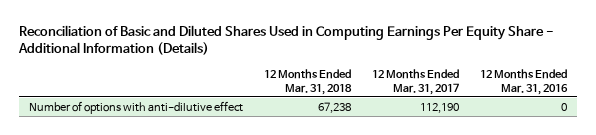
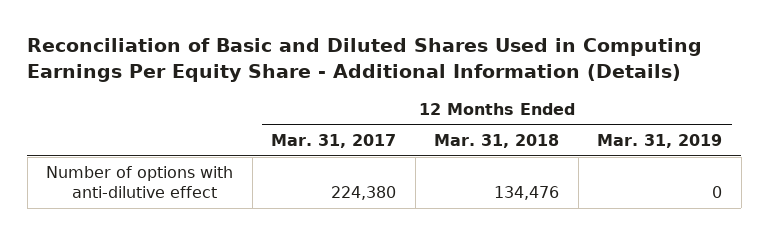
- | 12 Months Ended Mar. 31, 2018 | 12 Months Ended Mar. 31, 2017 | 12 Months Ended Mar. 31, 2016
+ | 12 Months Ended Mar. 31, 2017 | 12 Months Ended Mar. 31, 2018 | 12 Months Ended Mar. 31, 2019
- Number of options with anti-dilutive effect | 67,238 | 112,190 | 0
+ Number of options with anti-dilutive effect | 224,380 | 134,476 | 0

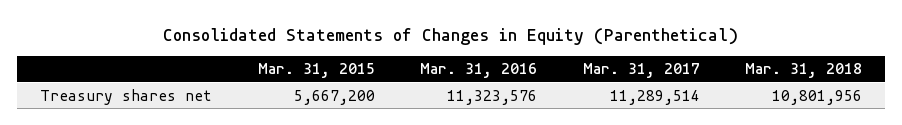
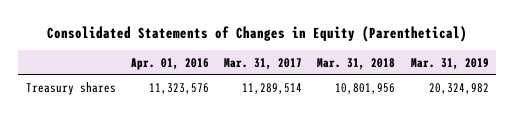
- | Mar. 31, 2015 | Mar. 31, 2016 | Mar. 31, 2017 | Mar. 31, 2018
+ | Apr. 01, 2016 | Mar. 31, 2017 | Mar. 31, 2018 | Mar. 31, 2019
- Treasury shares net | 5,667,200 | 11,323,576 | 11,289,514 | 10,801,956
+ Treasury shares | 11,323,576 | 11,289,514 | 10,801,956 | 20,324,982

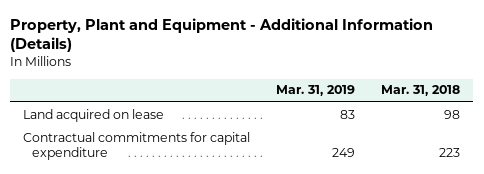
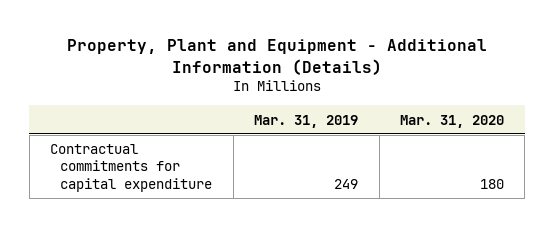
- | Mar. 31, 2019 | Mar. 31, 2018
+ | Mar. 31, 2019 | Mar. 31, 2020
- Land acquired on lease | 83 | 98

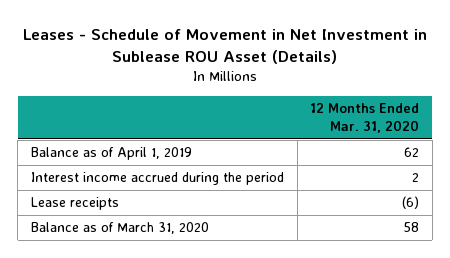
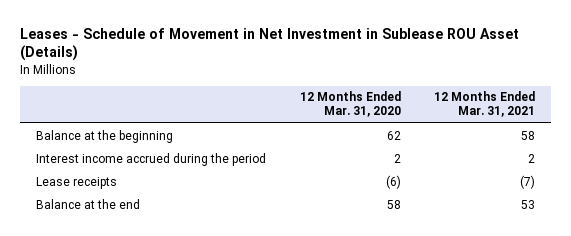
- | 12 Months Ended Mar. 31, 2020
+ | 12 Months Ended Mar. 31, 2020 | 12 Months Ended Mar. 31, 2021
- Balance as of April 1, 2019 | 62
+ Balance at the beginning | 62 | 58
- Balance as of March 31, 2020 | 58
+ Balance at the end | 58 | 53

